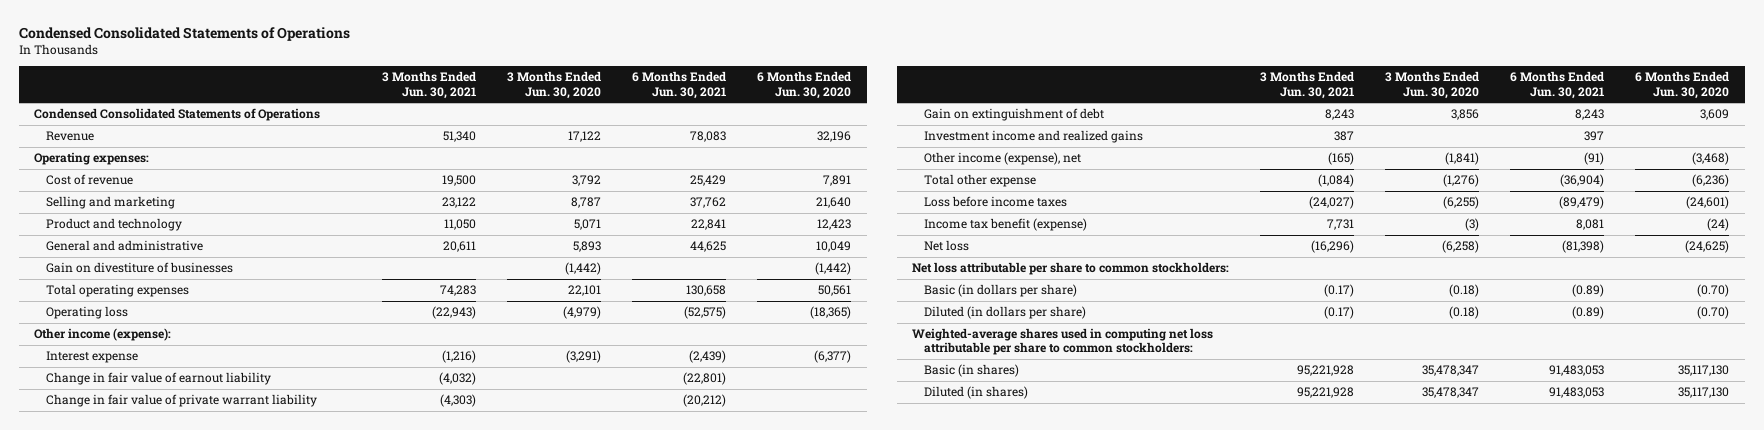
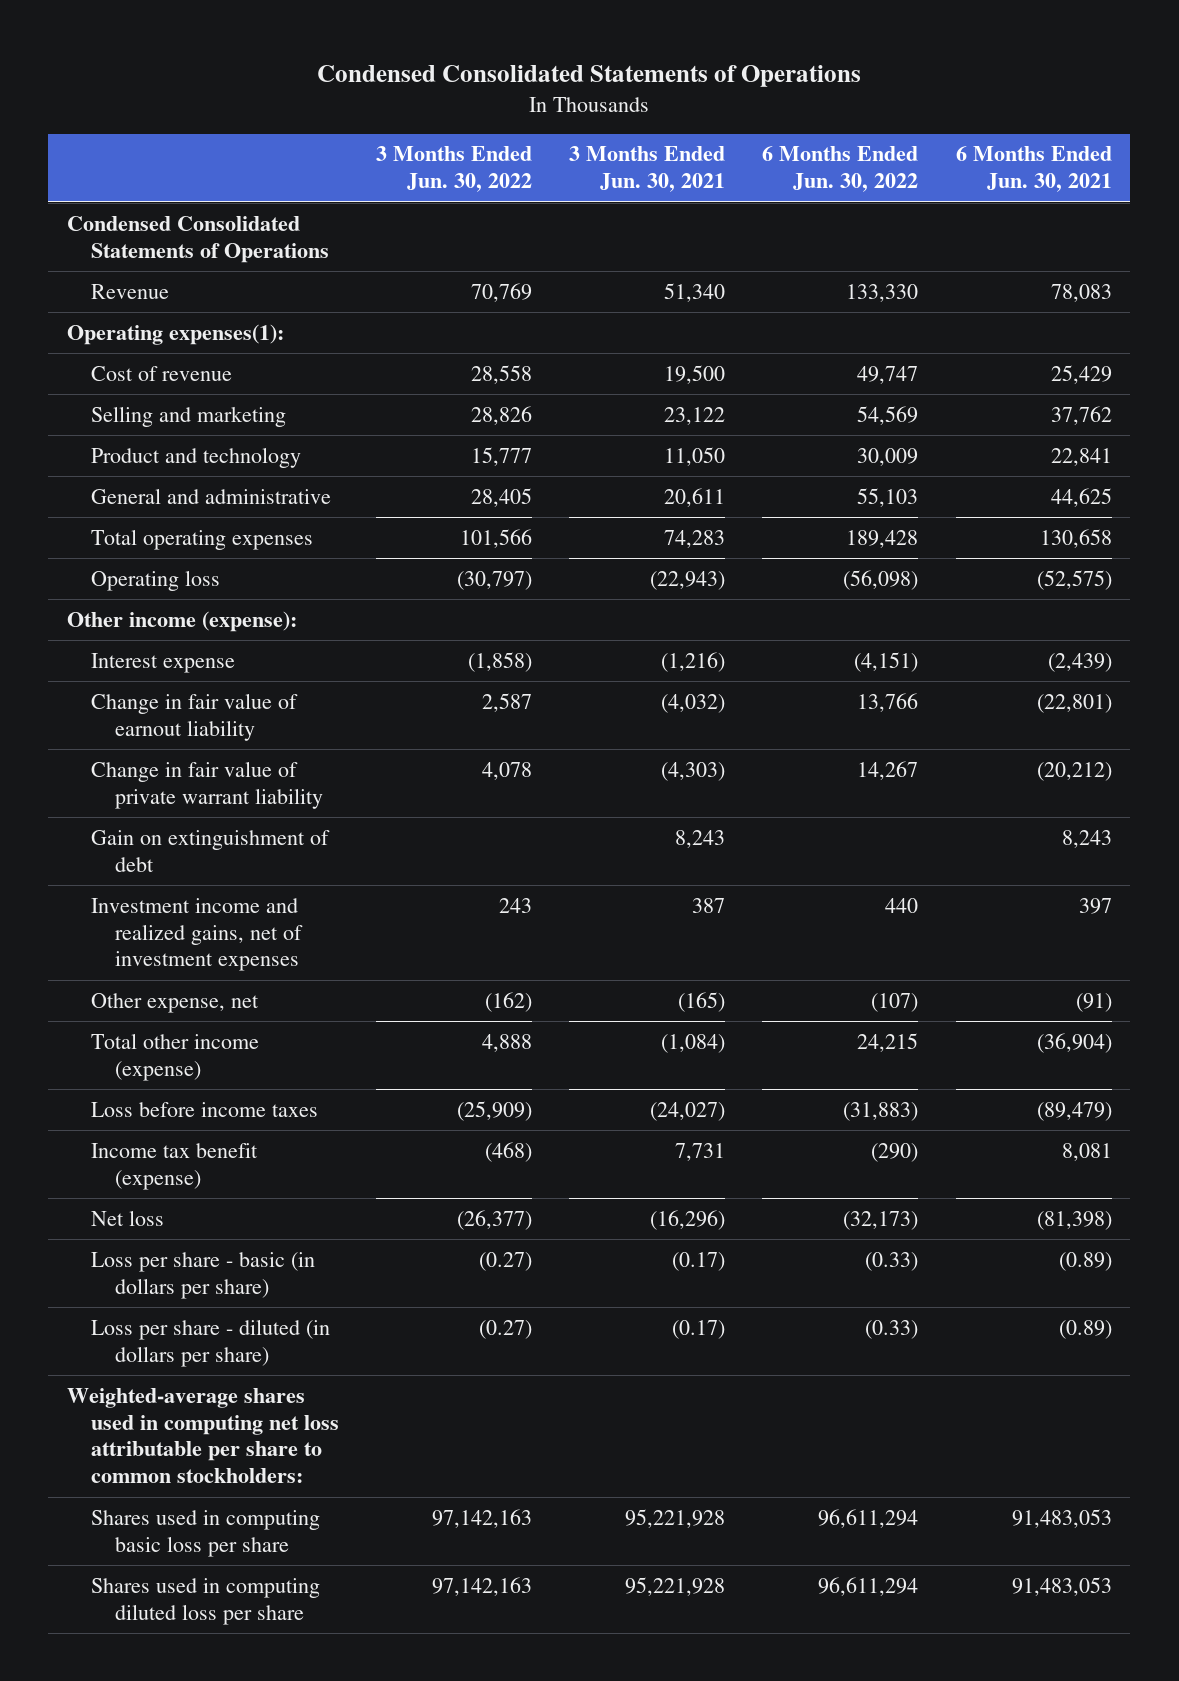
- | 3 Months Ended Jun. 30, 2021 | 3 Months Ended Jun. 30, 2020 | 6 Months Ended Jun. 30, 2021 | 6 Months Ended Jun. 30, 2020
+ | 3 Months Ended Jun. 30, 2022 | 3 Months Ended Jun. 30, 2021 | 6 Months Ended Jun. 30, 2022 | 6 Months Ended Jun. 30, 2021
- Operating expenses:
+ Operating expenses(1):
- Gain on divestiture of businesses | | (1,442) | | (1,442)
- Investment income and realized gains | 387 | | 397 |
- Other income (expense), net | (165) | (1,841) | (91) | (3,468)
- Total other expense | (1,084) | (1,276) | (36,904) | (6,236)
+ Investment income and realized gains, net of investment expenses | 243 | 387 | 440 | 397
+ Other expense, net | (162) | (165) | (107) | (91)
+ Total other income (expense) | 4,888 | (1,084) | 24,215 | (36,904)
- Net loss attributable per share to common stockholders:
- Basic (in dollars per share) | (0.17) | (0.18) | (0.89) | (0.70)
- Diluted (in dollars per share) | (0.17) | (0.18) | (0.89) | (0.70)
+ Loss per share - basic (in dollars per share) | (0.27) | (0.17) | (0.33) | (0.89)
+ Loss per share - diluted (in dollars per share) | (0.27) | (0.17) | (0.33) | (0.89)
- Basic (in shares) | 95,221,928 | 35,478,347 | 91,483,053 | 35,117,130
- Diluted (in shares) | 95,221,928 | 35,478,347 | 91,483,053 | 35,117,130
+ Shares used in computing basic loss per share | 97,142,163 | 95,221,928 | 96,611,294 | 91,483,053
+ Shares used in computing diluted loss per share | 97,142,163 | 95,221,928 | 96,611,294 | 91,483,053

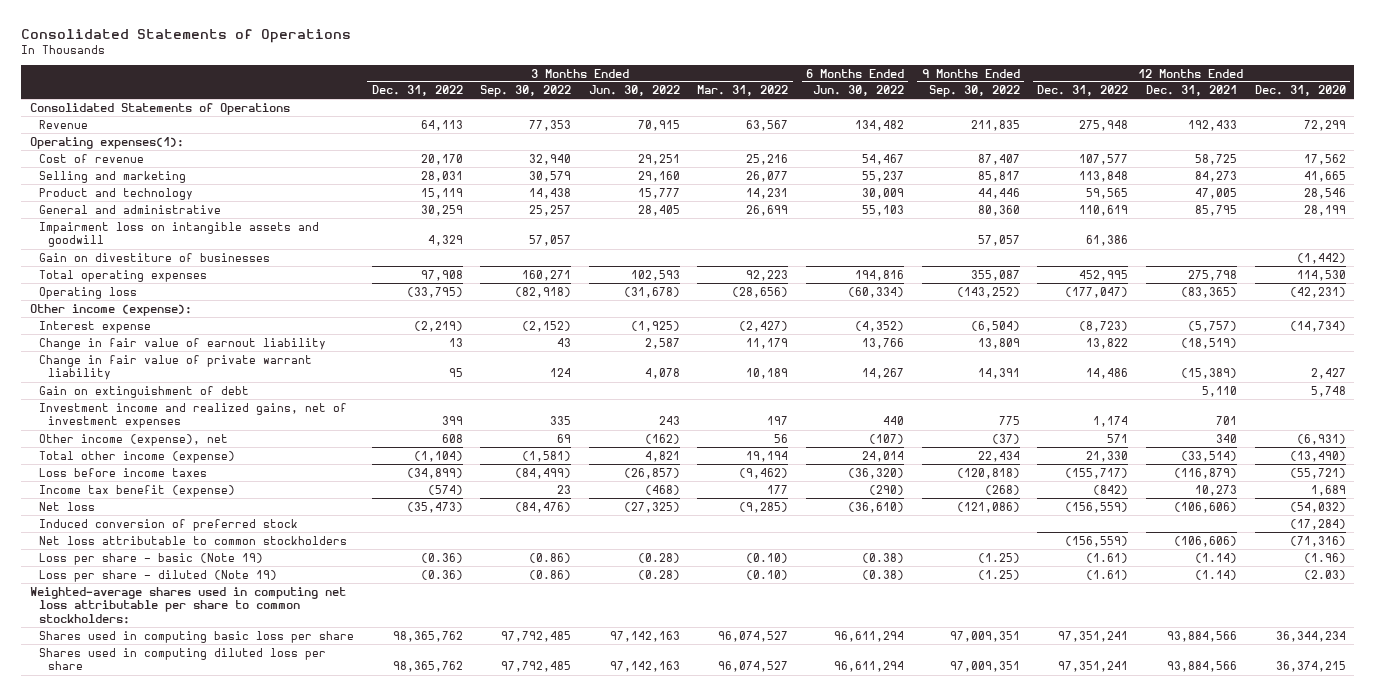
- Condensed Consolidated Statements of Operations
+ Consolidated Statements of Operations
- | 3 Months Ended Jun. 30, 2022 | 3 Months Ended Jun. 30, 2021 | 6 Months Ended Jun. 30, 2022 | 6 Months Ended Jun. 30, 2021
+ | 3 Months Ended Dec. 31, 2022 | 3 Months Ended Sep. 30, 2022 | 3 Months Ended Jun. 30, 2022 | 3 Months Ended Mar. 31, 2022 | 6 Months Ended Jun. 30, 2022 | 9 Months Ended Sep. 30, 2022 | 12 Months Ended Dec. 31, 2022 | 12 Months Ended Dec. 31, 2021 | 12 Months Ended Dec. 31, 2020
- Condensed Consolidated Statements of Operations
- Revenue | 70,769 | 51,340 | 133,330 | 78,083
+ Consolidated Statements of Operations
+ Revenue | 64,113 | 77,353 | 70,915 | 63,567 | 134,482 | 211,835 | 275,948 | 192,433 | 72,299
- Cost of revenue | 28,558 | 19,500 | 49,747 | 25,429
- Selling and marketing | 28,826 | 23,122 | 54,569 | 37,762
+ Cost of revenue | 20,170 | 32,940 | 29,251 | 25,216 | 54,467 | 87,407 | 107,577 | 58,725 | 17,562
+ Selling and marketing | 28,031 | 30,579 | 29,160 | 26,077 | 55,237 | 85,817 | 113,848 | 84,273 | 41,665
- Total operating expenses | 101,566 | 74,283 | 189,428 | 130,658
- Operating loss | (30,797) | (22,943) | (56,098) | (52,575)
+ Impairment loss on intangible assets and goodwill | 4,329 | 57,057 | | | | 57,057 | 61,386 | |
+ Gain on divestiture of businesses | | | | | | | | | (1,442)
+ Total operating expenses | 97,908 | 160,271 | 102,593 | 92,223 | 194,816 | 355,087 | 452,995 | 275,798 | 114,530
+ Operating loss | (33,795) | (82,918) | (31,678) | (28,656) | (60,334) | (143,252) | (177,047) | (83,365) | (42,231)
- Interest expense | (1,858) | (1,216) | (4,151) | (2,439)
+ Interest expense | (2,219) | (2,152) | (1,925) | (2,427) | (4,352) | (6,504) | (8,723) | (5,757) | (14,734)
- Other expense, net | (162) | (165) | (107) | (91)
- Total other income (expense) | 4,888 | (1,084) | 24,215 | (36,904)
- Loss before income taxes | (25,909) | (24,027) | (31,883) | (89,479)
+ Other income (expense), net | 608 | 69 | (162) | 56 | (107) | (37) | 571 | 340 | (6,931)
+ Total other income (expense) | (1,104) | (1,581) | 4,821 | 19,194 | 24,014 | 22,434 | 21,330 | (33,514) | (13,490)
+ Loss before income taxes | (34,899) | (84,499) | (26,857) | (9,462) | (36,320) | (120,818) | (155,717) | (116,879) | (55,721)
- Net loss | (26,377) | (16,296) | (32,173) | (81,398)
- Loss per share - basic (in dollars per share) | (0.27) | (0.17) | (0.33) | (0.89)
- Loss per share - diluted (in dollars per share) | (0.27) | (0.17) | (0.33) | (0.89)
+ Net loss | (35,473) | (84,476) | (27,325) | (9,285) | (36,610) | (121,086) | (156,559) | (106,606) | (54,032)
+ Induced conversion of preferred stock | | | | | | | | | (17,284)
+ Net loss attributable to common stockholders | | | | | | | (156,559) | (106,606) | (71,316)
+ Loss per share - basic (Note 19) | (0.36) | (0.86) | (0.28) | (0.10) | (0.38) | (1.25) | (1.61) | (1.14) | (1.96)
+ Loss per share - diluted (Note 19) | (0.36) | (0.86) | (0.28) | (0.10) | (0.38) | (1.25) | (1.61) | (1.14) | (2.03)

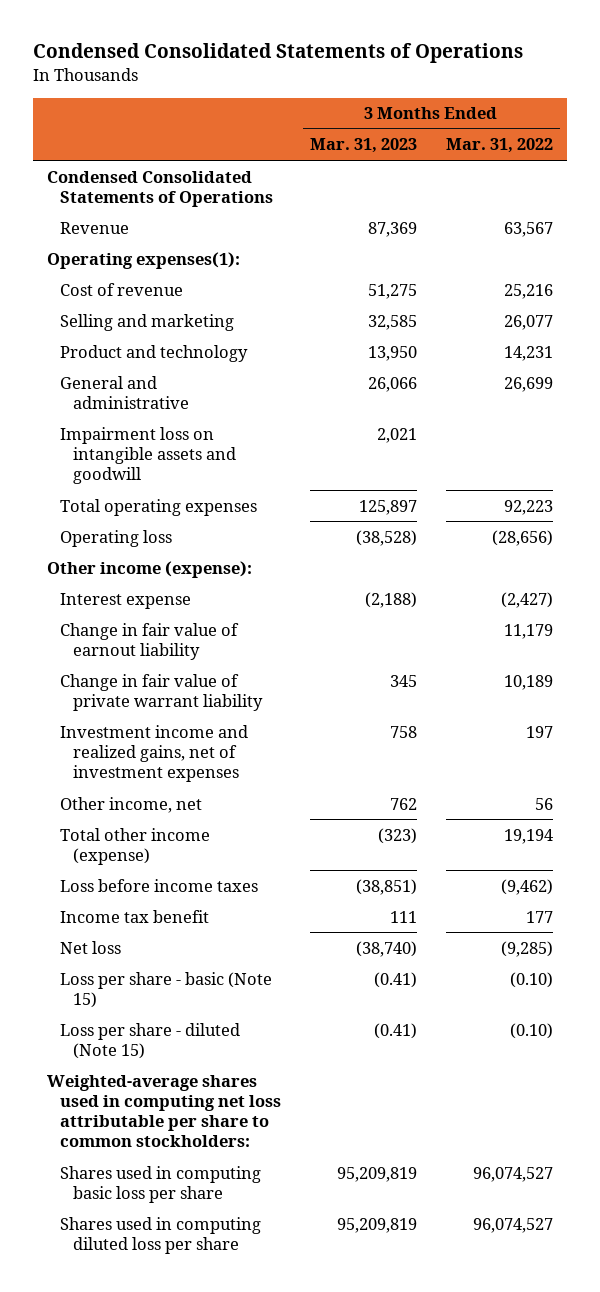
- Consolidated Statements of Operations
+ Condensed Consolidated Statements of Operations
- | 3 Months Ended Dec. 31, 2022 | 3 Months Ended Sep. 30, 2022 | 3 Months Ended Jun. 30, 2022 | 3 Months Ended Mar. 31, 2022 | 6 Months Ended Jun. 30, 2022 | 9 Months Ended Sep. 30, 2022 | 12 Months Ended Dec. 31, 2022 | 12 Months Ended Dec. 31, 2021 | 12 Months Ended Dec. 31, 2020
+ | 3 Months Ended Mar. 31, 2023 | 3 Months Ended Mar. 31, 2022
- Consolidated Statements of Operations
+ Condensed Consolidated Statements of Operations
- Gain on divestiture of businesses | | | | | | | | | (1,442)
- Gain on extinguishment of debt | | | | | | | | 5,110 | 5,748
- Other income (expense), net | 608 | 69 | (162) | 56 | (107) | (37) | 571 | 340 | (6,931)
+ Other income, net | 762 | 56
- Income tax benefit (expense) | (574) | 23 | (468) | 177 | (290) | (268) | (842) | 10,273 | 1,689
+ Income tax benefit | 111 | 177
- Induced conversion of preferred stock | | | | | | | | | (17,284)
- Net loss attributable to common stockholders | | | | | | | (156,559) | (106,606) | (71,316)
- Loss per share - basic (Note 19) | (0.36) | (0.86) | (0.28) | (0.10) | (0.38) | (1.25) | (1.61) | (1.14) | (1.96)
- Loss per share - diluted (Note 19) | (0.36) | (0.86) | (0.28) | (0.10) | (0.38) | (1.25) | (1.61) | (1.14) | (2.03)
+ Loss per share - basic (Note 15) | (0.41) | (0.10)
+ Loss per share - diluted (Note 15) | (0.41) | (0.10)

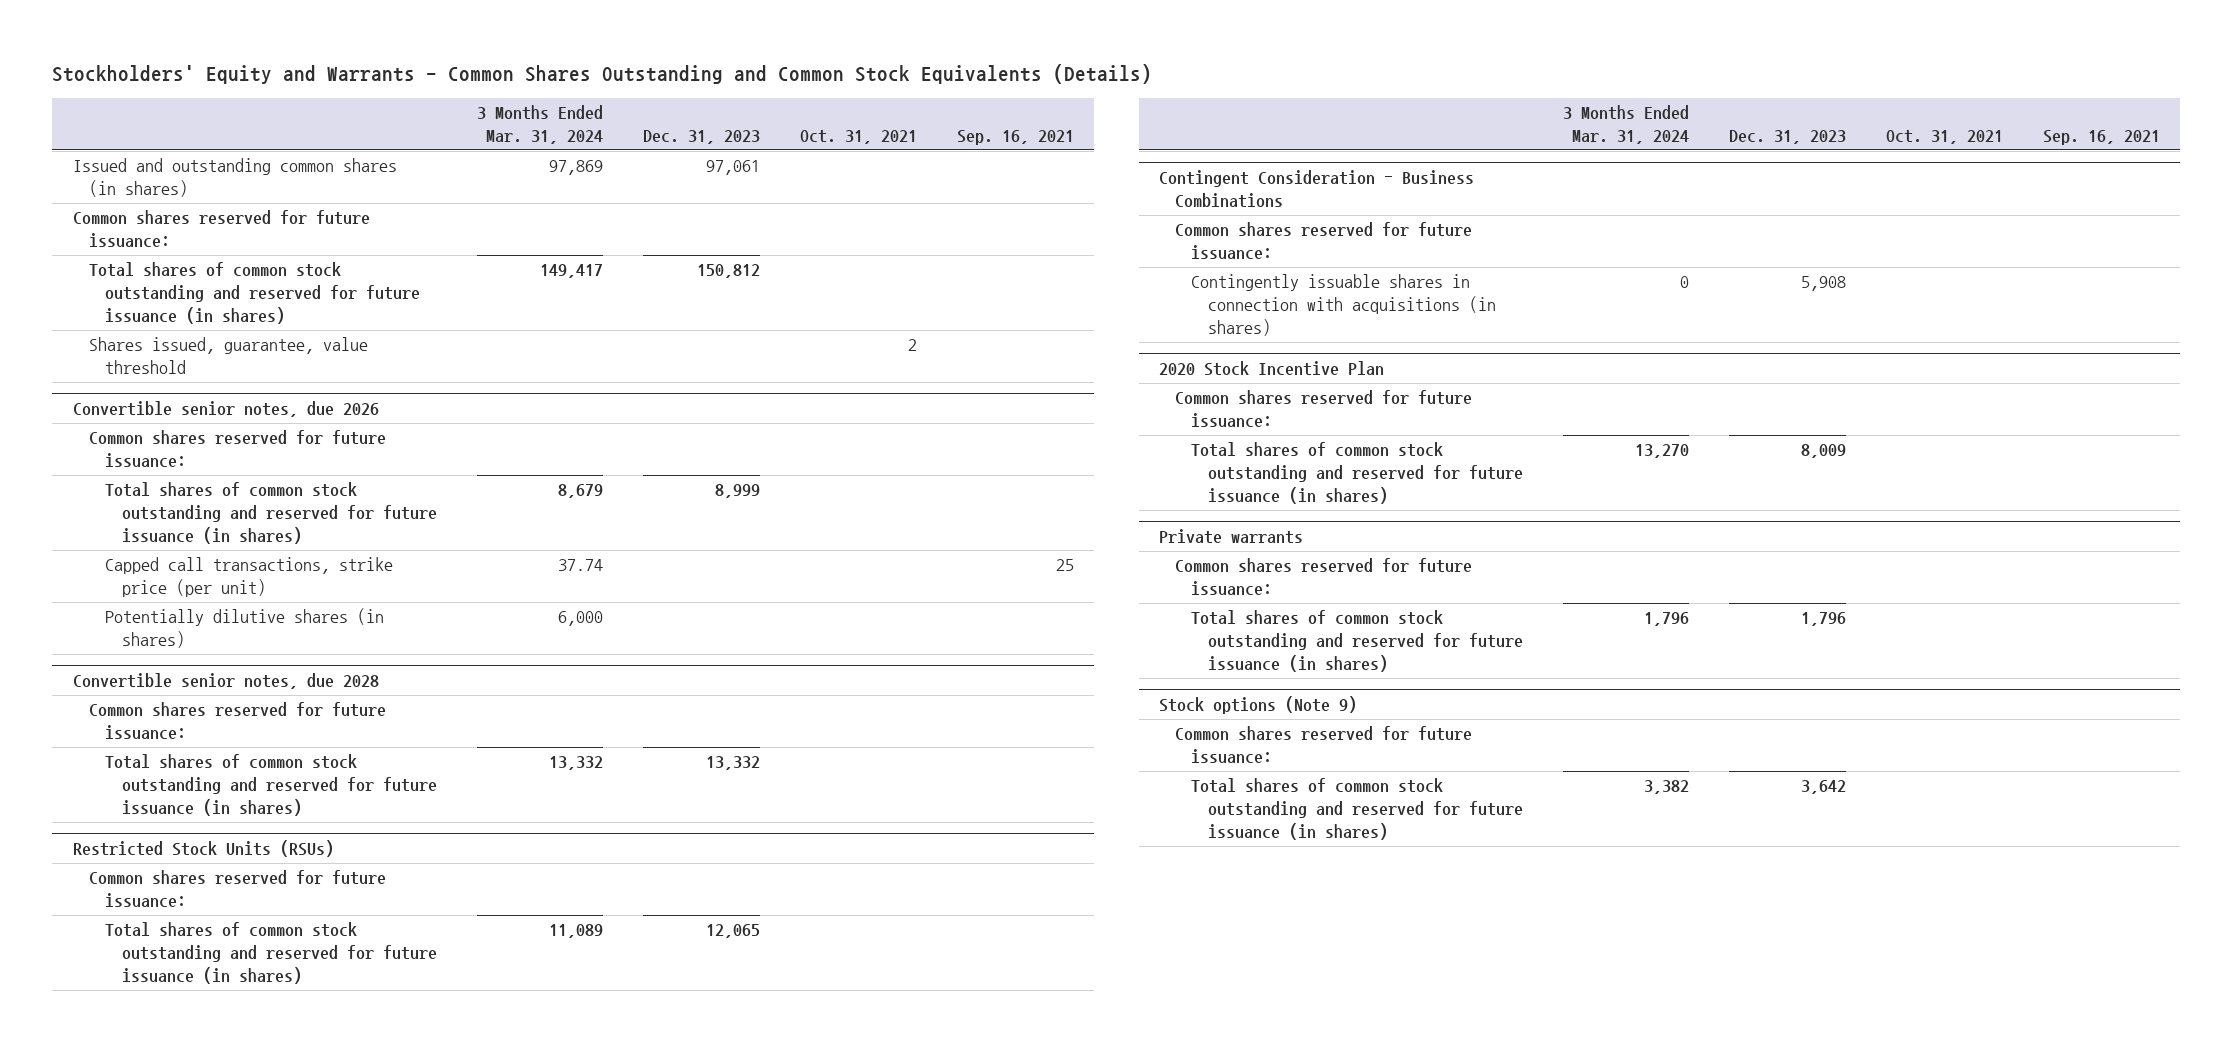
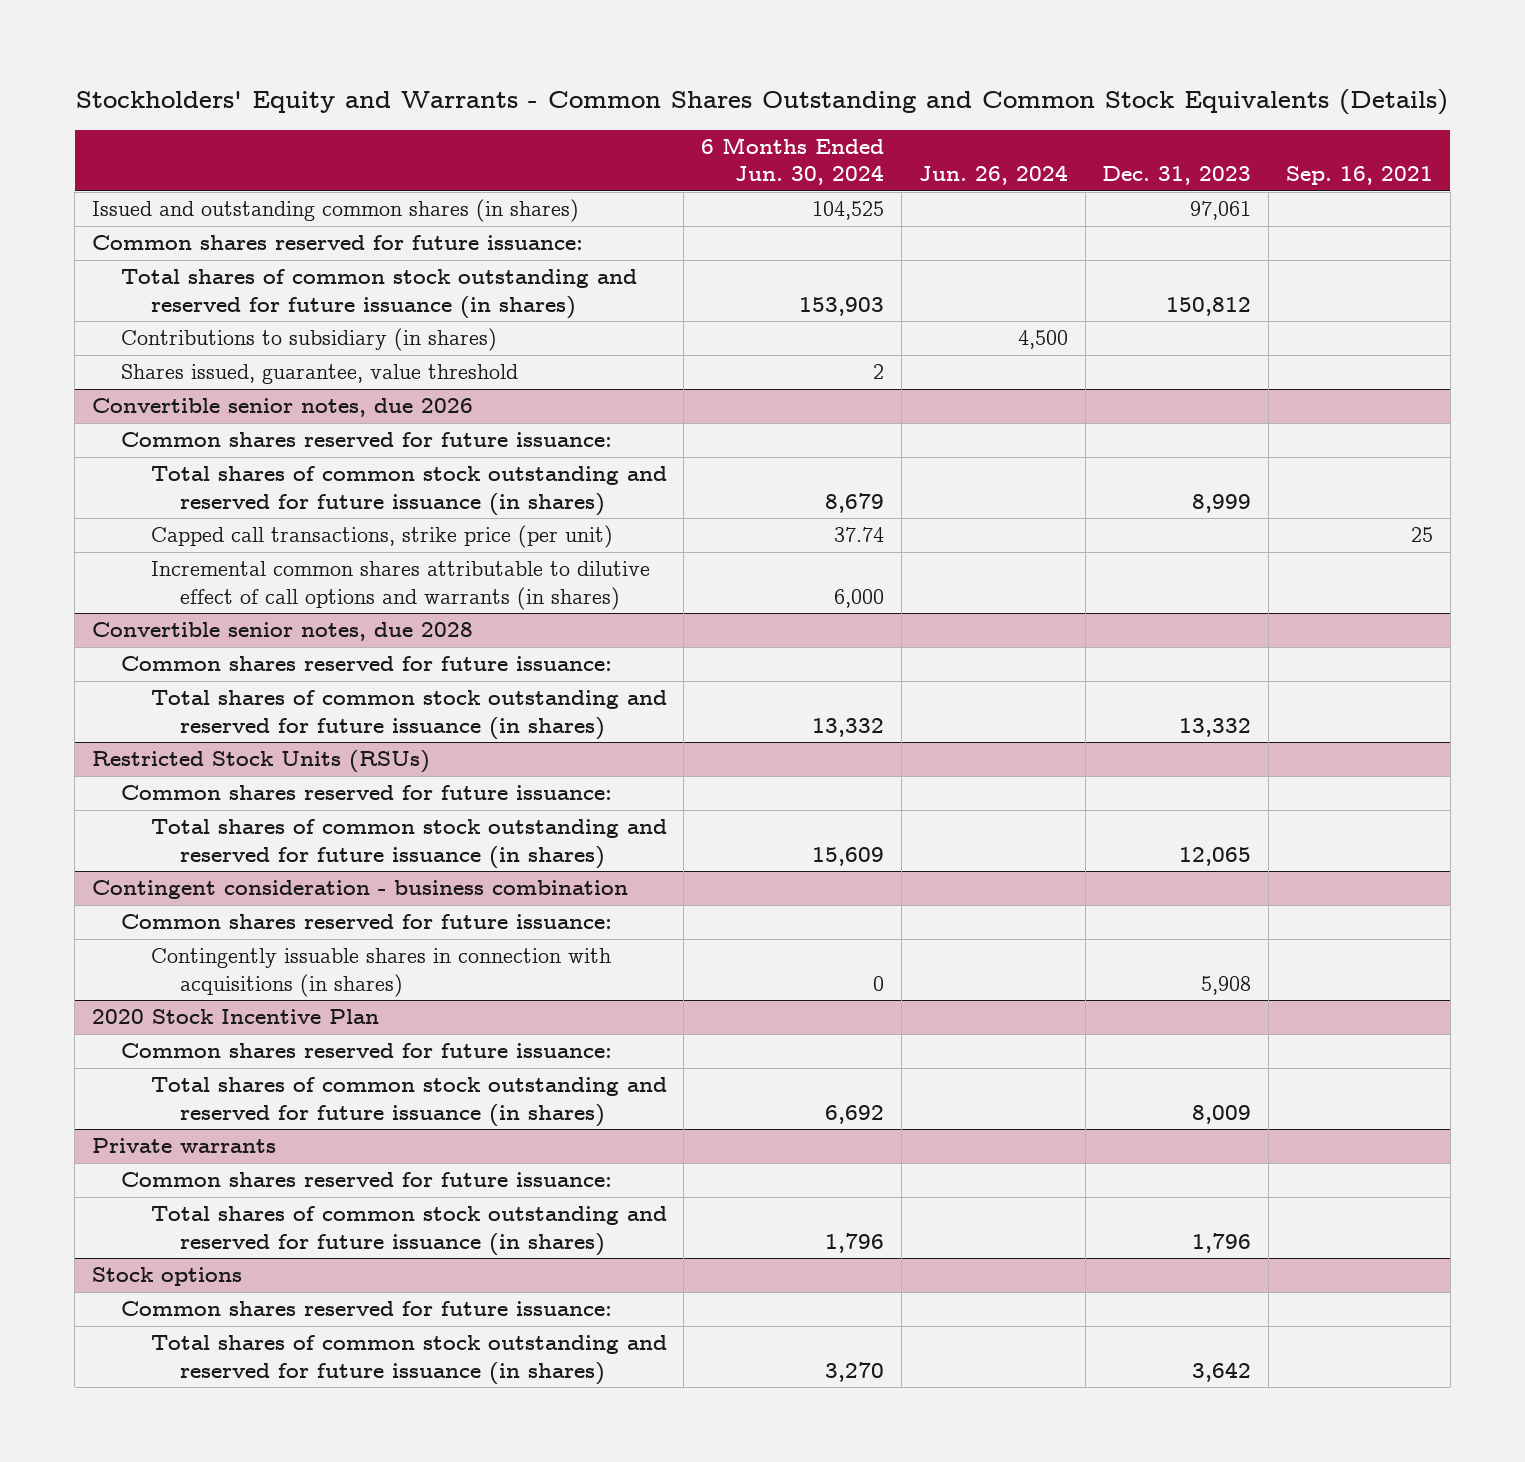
- | 3 Months Ended Mar. 31, 2024 | Dec. 31, 2023 | Oct. 31, 2021 | Sep. 16, 2021
+ | 6 Months Ended Jun. 30, 2024 | Jun. 26, 2024 | Dec. 31, 2023 | Sep. 16, 2021
+ Contributions to subsidiary (in shares) | | 4,500 | |
@ Convertible senior notes, due 2026
- Potentially dilutive shares (in shares) | 6,000 | | |
+ Incremental common shares attributable to dilutive effect of call options and warrants (in shares) | 6,000 | | |
- Contingent Consideration - Business Combinations
+ Contingent consideration - business combination
- Stock options (Note 9)
+ Stock options

